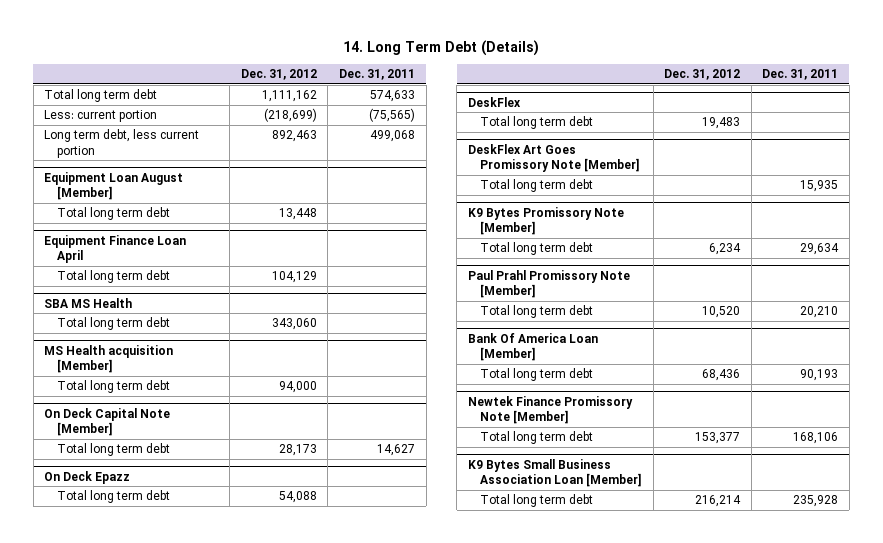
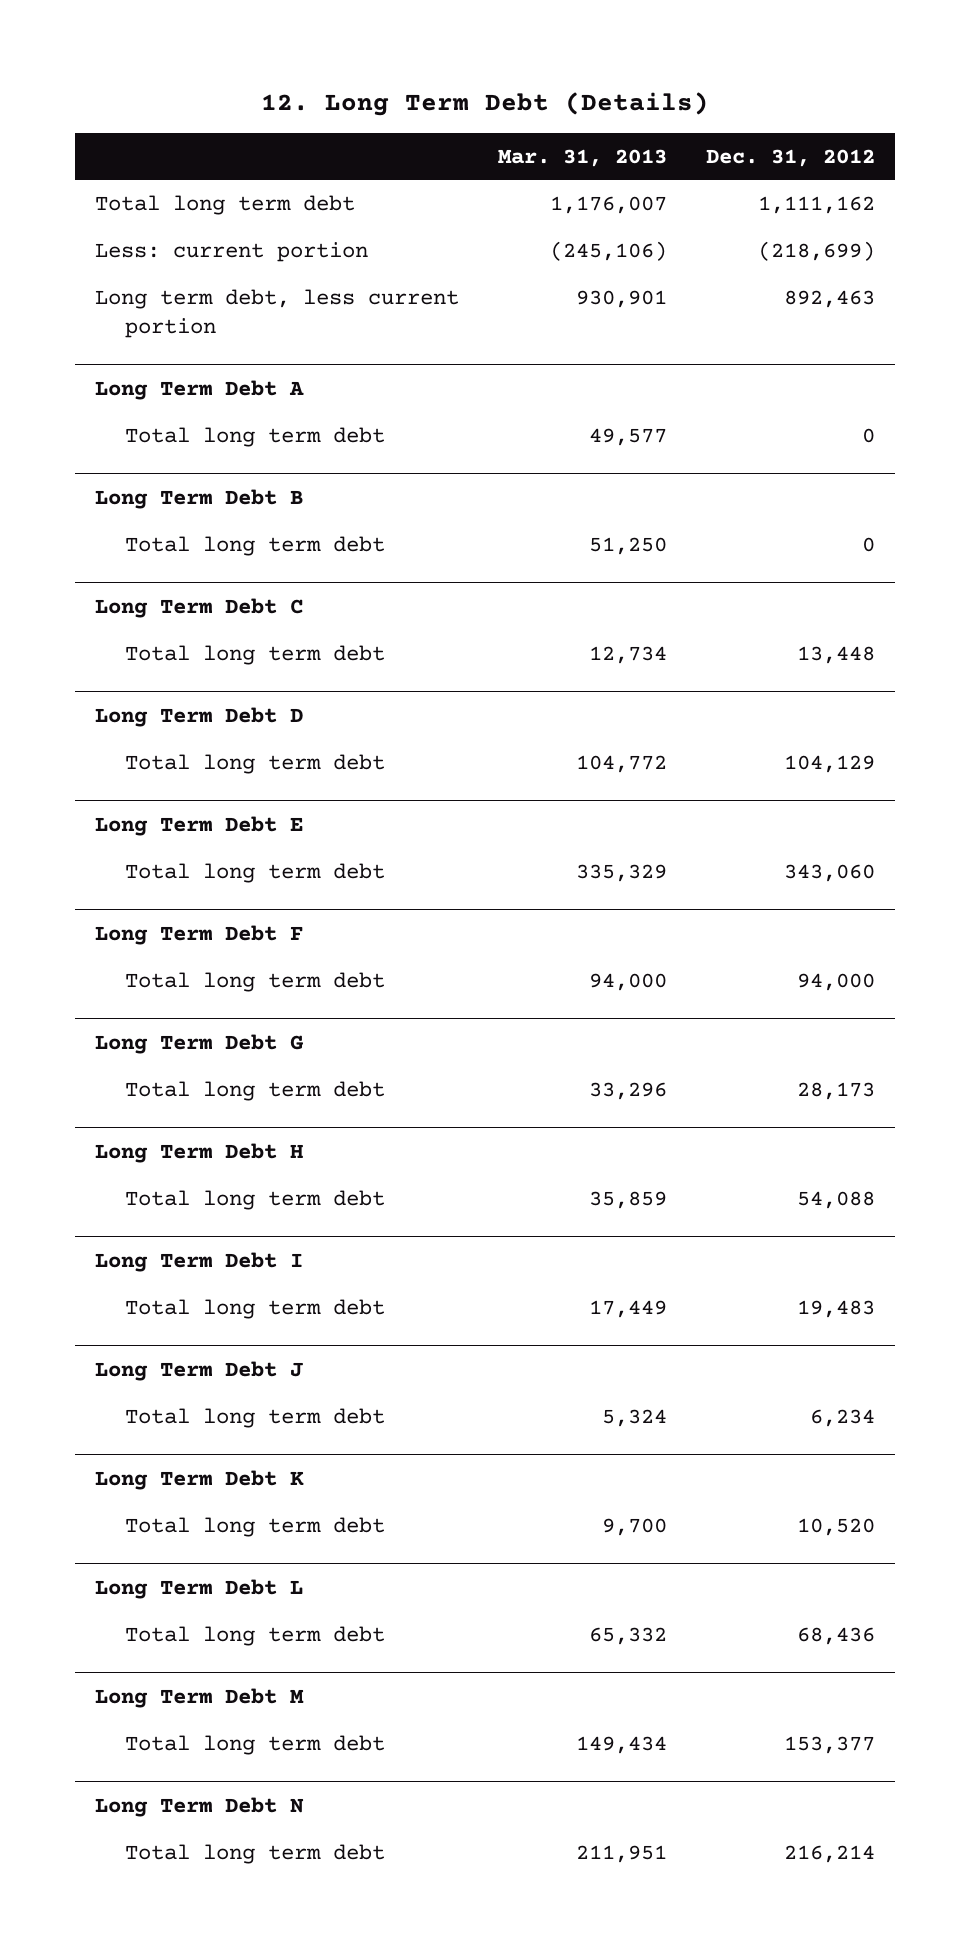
- 14. Long Term Debt (Details)
+ 12. Long Term Debt (Details)
- | Dec. 31, 2012 | Dec. 31, 2011
+ | Mar. 31, 2013 | Dec. 31, 2012
- Equipment Loan August [Member]
+ Long Term Debt A
+ Total long term debt | 49,577 | 0
+ Long Term Debt B
+ Total long term debt | 51,250 | 0
+ Long Term Debt C
- Equipment Finance Loan April
+ Long Term Debt D
- SBA MS Health
+ Long Term Debt E
- MS Health acquisition [Member]
+ Long Term Debt F
- On Deck Capital Note [Member]
+ Long Term Debt G
- On Deck Epazz
+ Long Term Debt H
- DeskFlex
+ Long Term Debt I
- DeskFlex Art Goes Promissory Note [Member]
- Total long term debt | | 15,935
- K9 Bytes Promissory Note [Member]
+ Long Term Debt J
- Paul Prahl Promissory Note [Member]
+ Long Term Debt K
- Bank Of America Loan [Member]
+ Long Term Debt L
- Newtek Finance Promissory Note [Member]
+ Long Term Debt M
- K9 Bytes Small Business Association Loan [Member]
+ Long Term Debt N

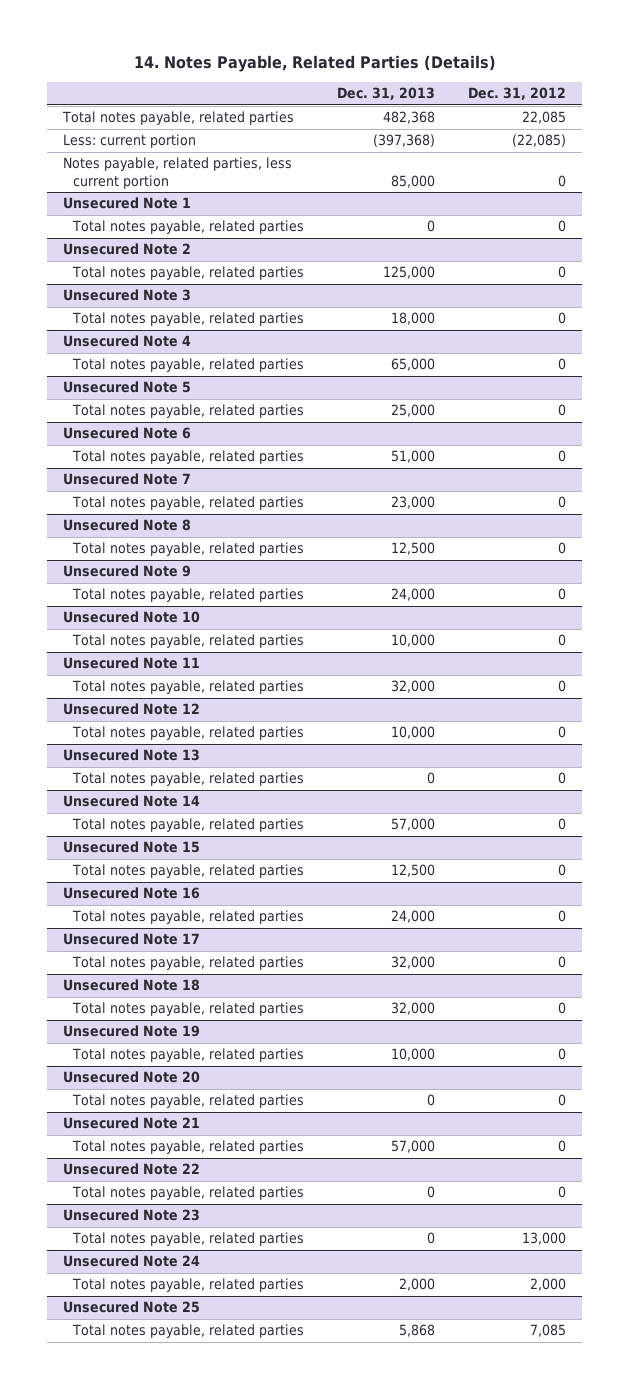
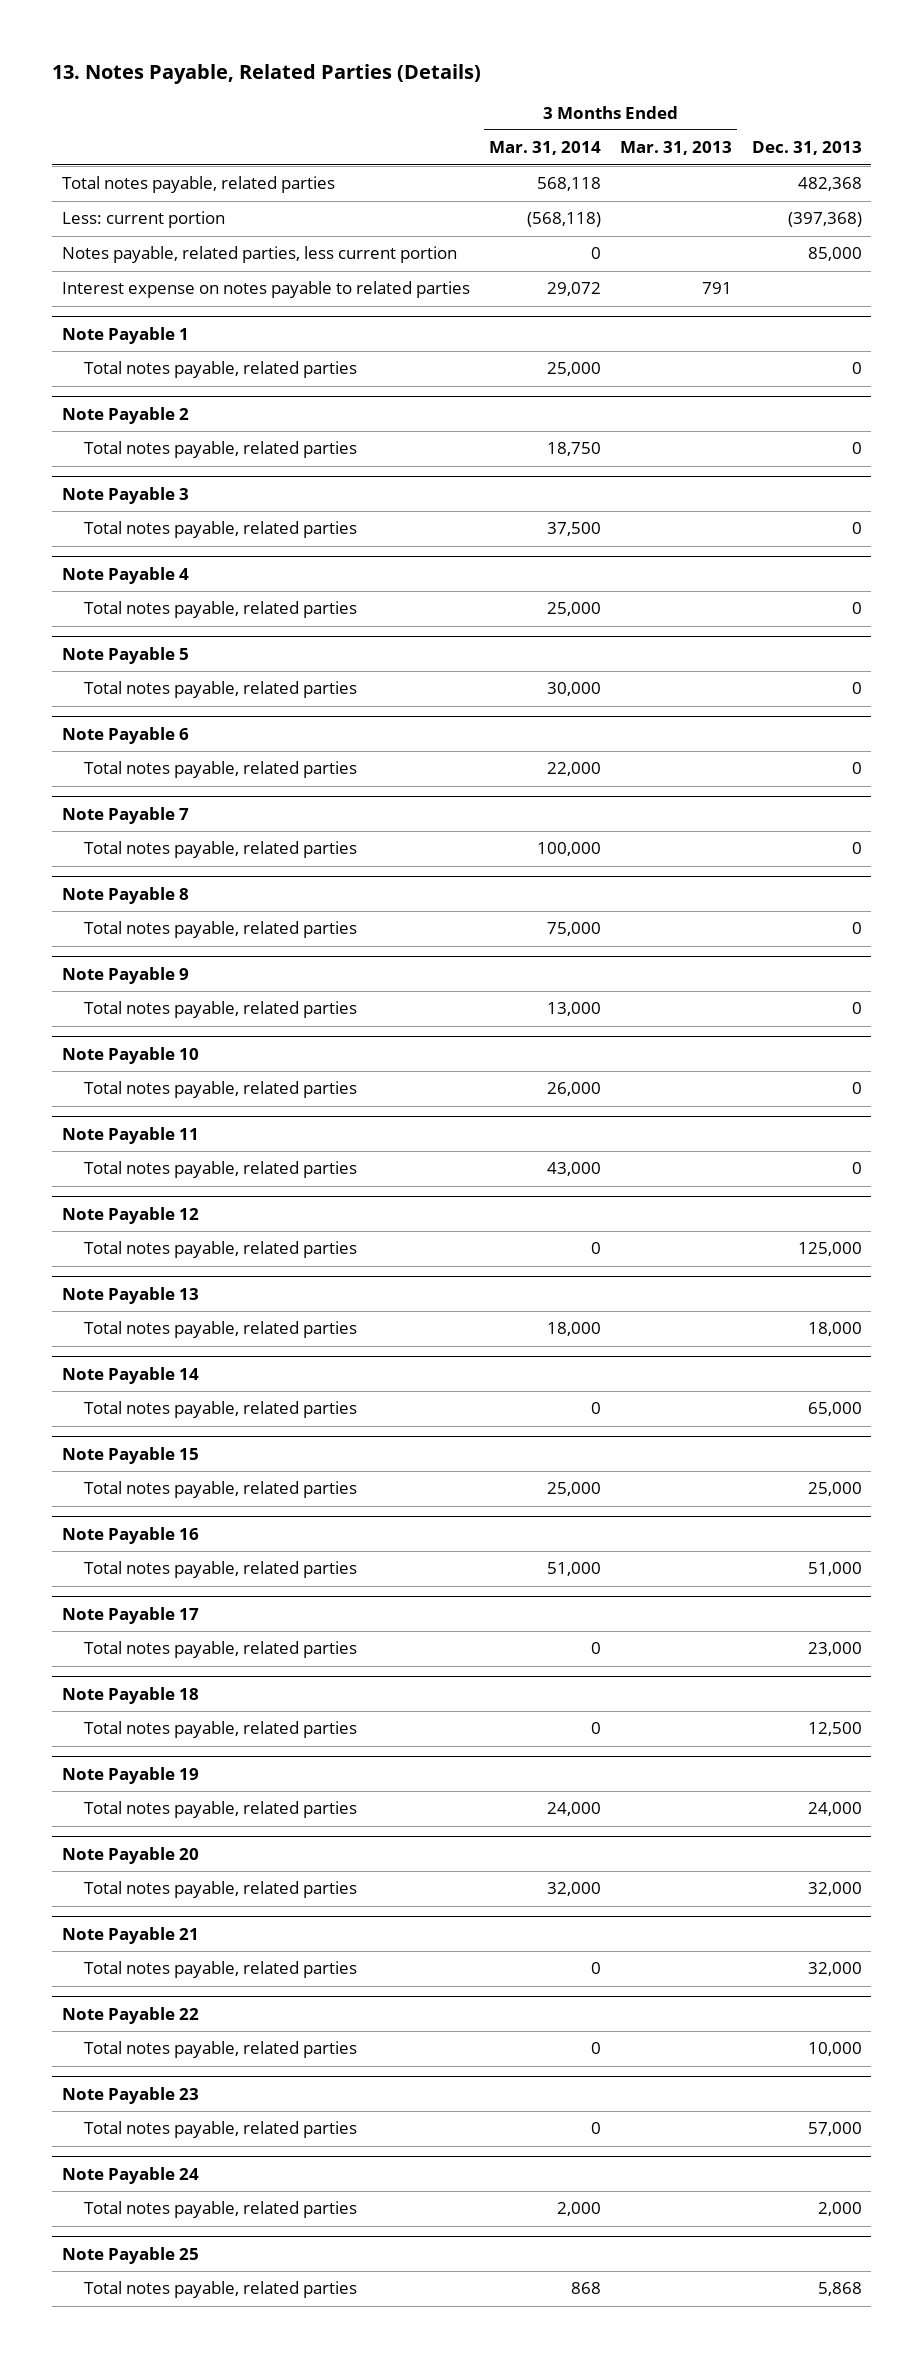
- 14. Notes Payable, Related Parties (Details)
+ 13. Notes Payable, Related Parties (Details)
- | Dec. 31, 2013 | Dec. 31, 2012
+ | 3 Months Ended Mar. 31, 2014 | 3 Months Ended Mar. 31, 2013 | Dec. 31, 2013
- Unsecured Note 1
+ Interest expense on notes payable to related parties | 29,072 | 791 |
+ Note Payable 1
- Unsecured Note 2
+ Note Payable 2
+ Total notes payable, related parties | 18,750 | | 0
+ Note Payable 3
+ Total notes payable, related parties | 37,500 | | 0
+ Note Payable 4
+ Total notes payable, related parties | 25,000 | | 0
+ Note Payable 5
+ Total notes payable, related parties | 30,000 | | 0
+ Note Payable 6
+ Total notes payable, related parties | 22,000 | | 0
+ Note Payable 7
+ Total notes payable, related parties | 100,000 | | 0
+ Note Payable 8
+ Total notes payable, related parties | 75,000 | | 0
+ Note Payable 9
+ Total notes payable, related parties | 13,000 | | 0
+ Note Payable 10
+ Total notes payable, related parties | 26,000 | | 0
+ Note Payable 11
+ Total notes payable, related parties | 43,000 | | 0
+ Note Payable 12
- Unsecured Note 3
+ Note Payable 13
- Unsecured Note 4
+ Note Payable 14
- Unsecured Note 5
+ Note Payable 15
- Unsecured Note 6
+ Note Payable 16
- Unsecured Note 7
+ Note Payable 17
- Unsecured Note 8
- Total notes payable, related parties | 12,500 | 0
- Unsecured Note 9
- Total notes payable, related parties | 24,000 | 0
- Unsecured Note 10
- Total notes payable, related parties | 10,000 | 0
- Unsecured Note 11
- Total notes payable, related parties | 32,000 | 0
- Unsecured Note 12
- Total notes payable, related parties | 10,000 | 0
- Unsecured Note 13
- Total notes payable, related parties | 0 | 0
- Unsecured Note 14
- Total notes payable, related parties | 57,000 | 0
- Unsecured Note 15
+ Note Payable 18
- Unsecured Note 16
+ Note Payable 19
- Unsecured Note 17
+ Note Payable 20
- Unsecured Note 18
+ Note Payable 21
- Unsecured Note 19
+ Note Payable 22
- Unsecured Note 20
- Total notes payable, related parties | 0 | 0
- Unsecured Note 21
+ Note Payable 23
- Unsecured Note 22
- Total notes payable, related parties | 0 | 0
- Unsecured Note 23
- Total notes payable, related parties | 0 | 13,000
- Unsecured Note 24
+ Note Payable 24
- Unsecured Note 25
+ Note Payable 25

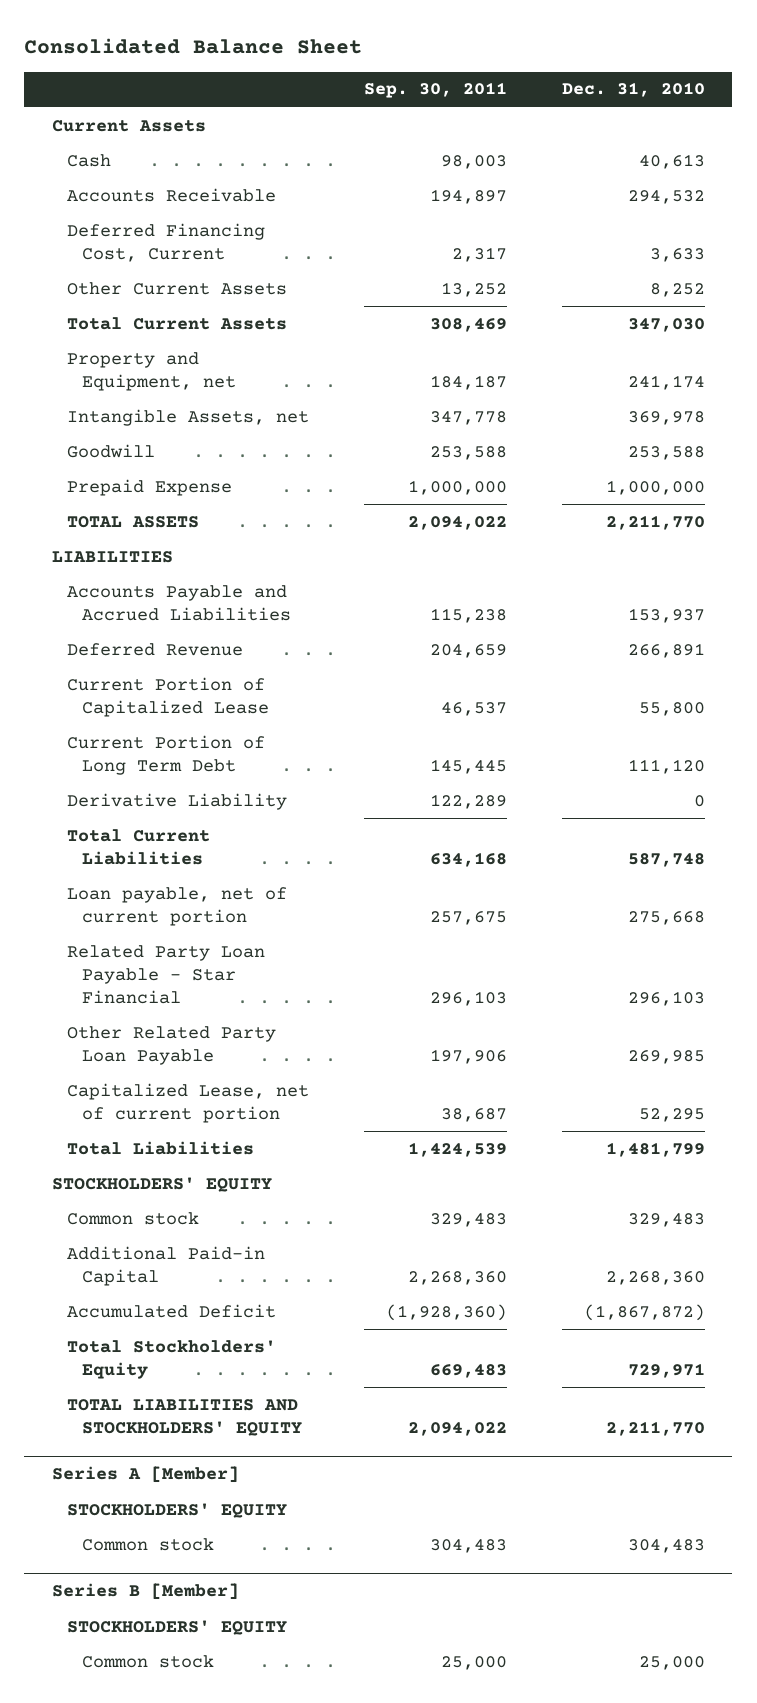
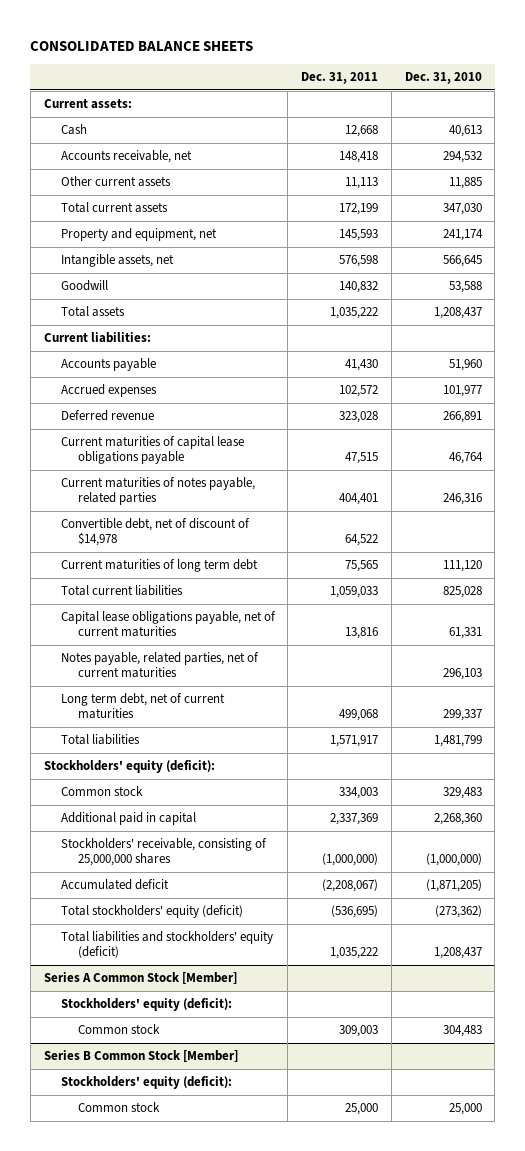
- Consolidated Balance Sheet
+ CONSOLIDATED BALANCE SHEETS
- | Sep. 30, 2011 | Dec. 31, 2010
+ | Dec. 31, 2011 | Dec. 31, 2010
- Current Assets
+ Current assets:
- Accounts Receivable | 194,897 | 294,532
- Deferred Financing Cost, Current | 2,317 | 3,633
- Other Current Assets | 13,252 | 8,252
- Total Current Assets | 308,469 | 347,030
- Property and Equipment, net | 184,187 | 241,174
- Intangible Assets, net | 347,778 | 369,978
- Goodwill | 253,588 | 253,588
- Prepaid Expense | 1,000,000 | 1,000,000
- TOTAL ASSETS | 2,094,022 | 2,211,770
- LIABILITIES
- Accounts Payable and Accrued Liabilities | 115,238 | 153,937
- Deferred Revenue | 204,659 | 266,891
- Current Portion of Capitalized Lease | 46,537 | 55,800
- Current Portion of Long Term Debt | 145,445 | 111,120
- Derivative Liability | 122,289 | 0
- Total Current Liabilities | 634,168 | 587,748
- Loan payable, net of current portion | 257,675 | 275,668
- Related Party Loan Payable - Star Financial | 296,103 | 296,103
- Other Related Party Loan Payable | 197,906 | 269,985
- Capitalized Lease, net of current portion | 38,687 | 52,295
- Total Liabilities | 1,424,539 | 1,481,799
- STOCKHOLDERS' EQUITY
+ Accounts receivable, net | 148,418 | 294,532
+ Other current assets | 11,113 | 11,885
+ Total current assets | 172,199 | 347,030
+ Property and equipment, net | 145,593 | 241,174
+ Intangible assets, net | 576,598 | 566,645
+ Goodwill | 140,832 | 53,588
+ Total assets | 1,035,222 | 1,208,437
+ Current liabilities:
+ Accounts payable | 41,430 | 51,960
+ Accrued expenses | 102,572 | 101,977
+ Deferred revenue | 323,028 | 266,891
+ Current maturities of capital lease obligations payable | 47,515 | 46,764
+ Current maturities of notes payable, related parties | 404,401 | 246,316
+ Convertible debt, net of discount of $14,978 | 64,522 |
+ Current maturities of long term debt | 75,565 | 111,120
+ Total current liabilities | 1,059,033 | 825,028
+ Capital lease obligations payable, net of current maturities | 13,816 | 61,331
+ Notes payable, related parties, net of current maturities | | 296,103
+ Long term debt, net of current maturities | 499,068 | 299,337
+ Total liabilities | 1,571,917 | 1,481,799
+ Stockholders' equity (deficit):
- Additional Paid-in Capital | 2,268,360 | 2,268,360
- Accumulated Deficit | (1,928,360) | (1,867,872)
- Total Stockholders' Equity | 669,483 | 729,971
- TOTAL LIABILITIES AND STOCKHOLDERS' EQUITY | 2,094,022 | 2,211,770
- Series A [Member]
- STOCKHOLDERS' EQUITY
+ Additional paid in capital | 2,337,369 | 2,268,360
+ Stockholders' receivable, consisting of 25,000,000 shares | (1,000,000) | (1,000,000)
+ Accumulated deficit | (2,208,067) | (1,871,205)
+ Total stockholders' equity (deficit) | (536,695) | (273,362)
+ Total liabilities and stockholders' equity (deficit) | 1,035,222 | 1,208,437
+ Series A Common Stock [Member]
+ Stockholders' equity (deficit):
- Series B [Member]
- STOCKHOLDERS' EQUITY
+ Series B Common Stock [Member]
+ Stockholders' equity (deficit):

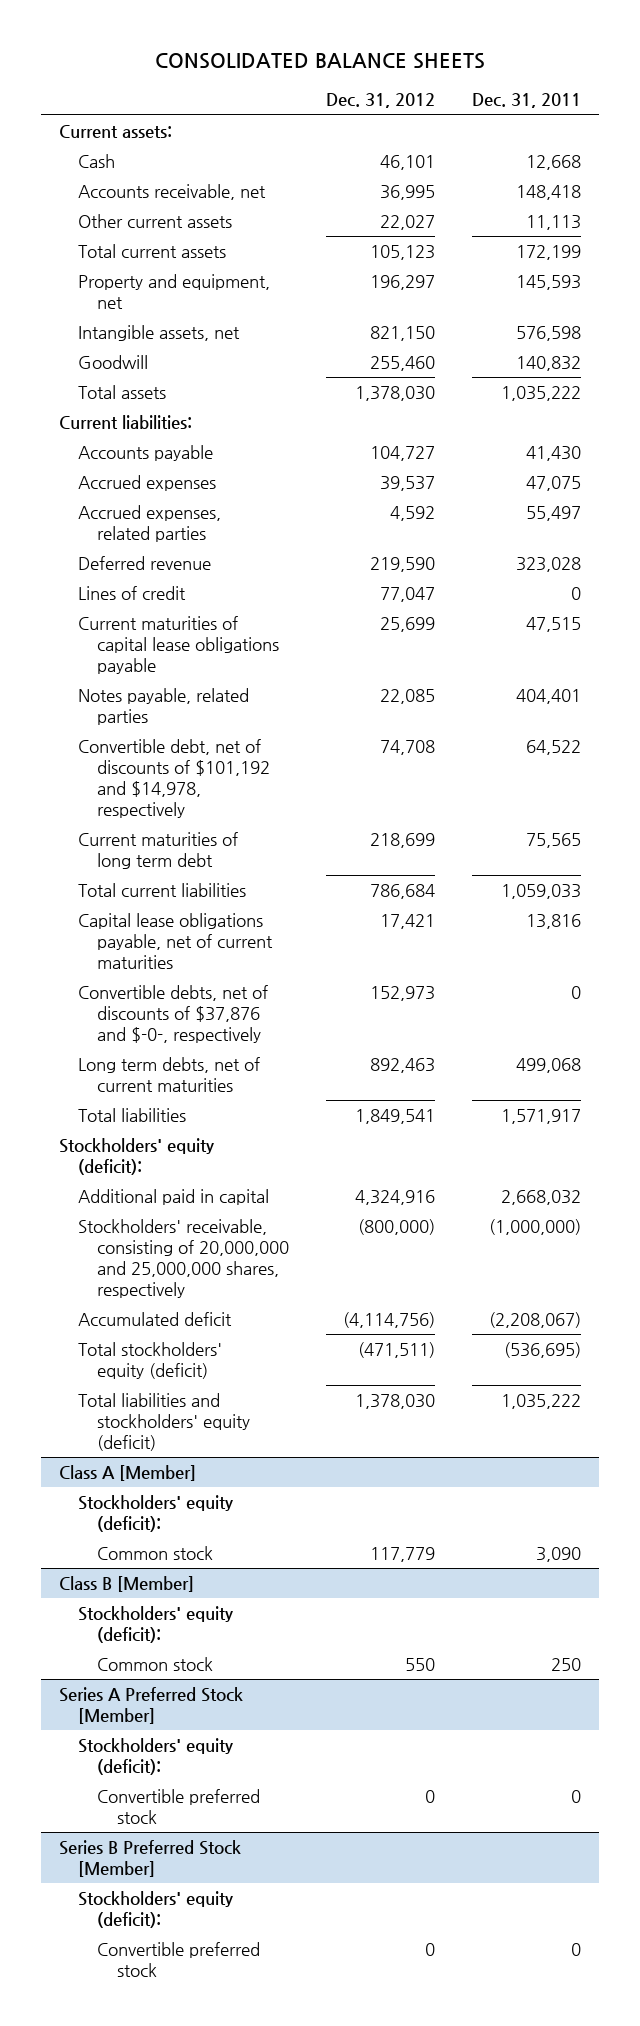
- | Dec. 31, 2011 | Dec. 31, 2010
+ | Dec. 31, 2012 | Dec. 31, 2011
- Accrued expenses | 102,572 | 101,977
+ Accrued expenses | 39,537 | 47,075
+ Accrued expenses, related parties | 4,592 | 55,497
+ Lines of credit | 77,047 | 0
- Current maturities of notes payable, related parties | 404,401 | 246,316
- Convertible debt, net of discount of $14,978 | 64,522 |
+ Notes payable, related parties | 22,085 | 404,401
+ Convertible debt, net of discounts of $101,192 and $14,978, respectively | 74,708 | 64,522
- Notes payable, related parties, net of current maturities | | 296,103
- Long term debt, net of current maturities | 499,068 | 299,337
+ Convertible debts, net of discounts of $37,876 and $-0-, respectively | 152,973 | 0
+ Long term debts, net of current maturities | 892,463 | 499,068
- Common stock | 334,003 | 329,483
- Additional paid in capital | 2,337,369 | 2,268,360
- Stockholders' receivable, consisting of 25,000,000 shares | (1,000,000) | (1,000,000)
+ Additional paid in capital | 4,324,916 | 2,668,032
+ Stockholders' receivable, consisting of 20,000,000 and 25,000,000 shares, respectively | (800,000) | (1,000,000)
- Series A Common Stock [Member]
+ Class A [Member]
- Common stock | 309,003 | 304,483
- Series B Common Stock [Member]
+ Common stock | 117,779 | 3,090
+ Class B [Member]
- Common stock | 25,000 | 25,000
+ Common stock | 550 | 250
+ Series A Preferred Stock [Member]
+ Stockholders' equity (deficit):
+ Convertible preferred stock | 0 | 0
+ Series B Preferred Stock [Member]
+ Stockholders' equity (deficit):
+ Convertible preferred stock | 0 | 0

